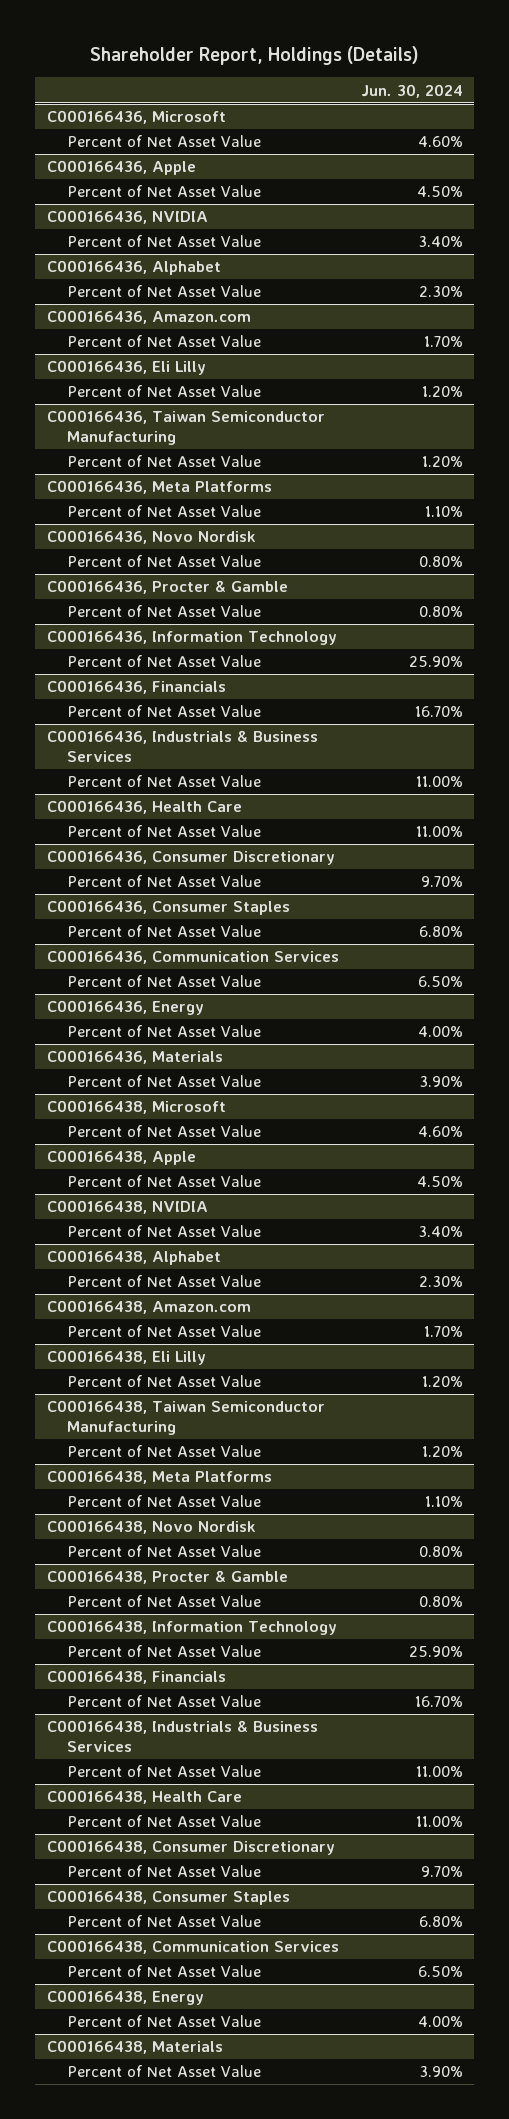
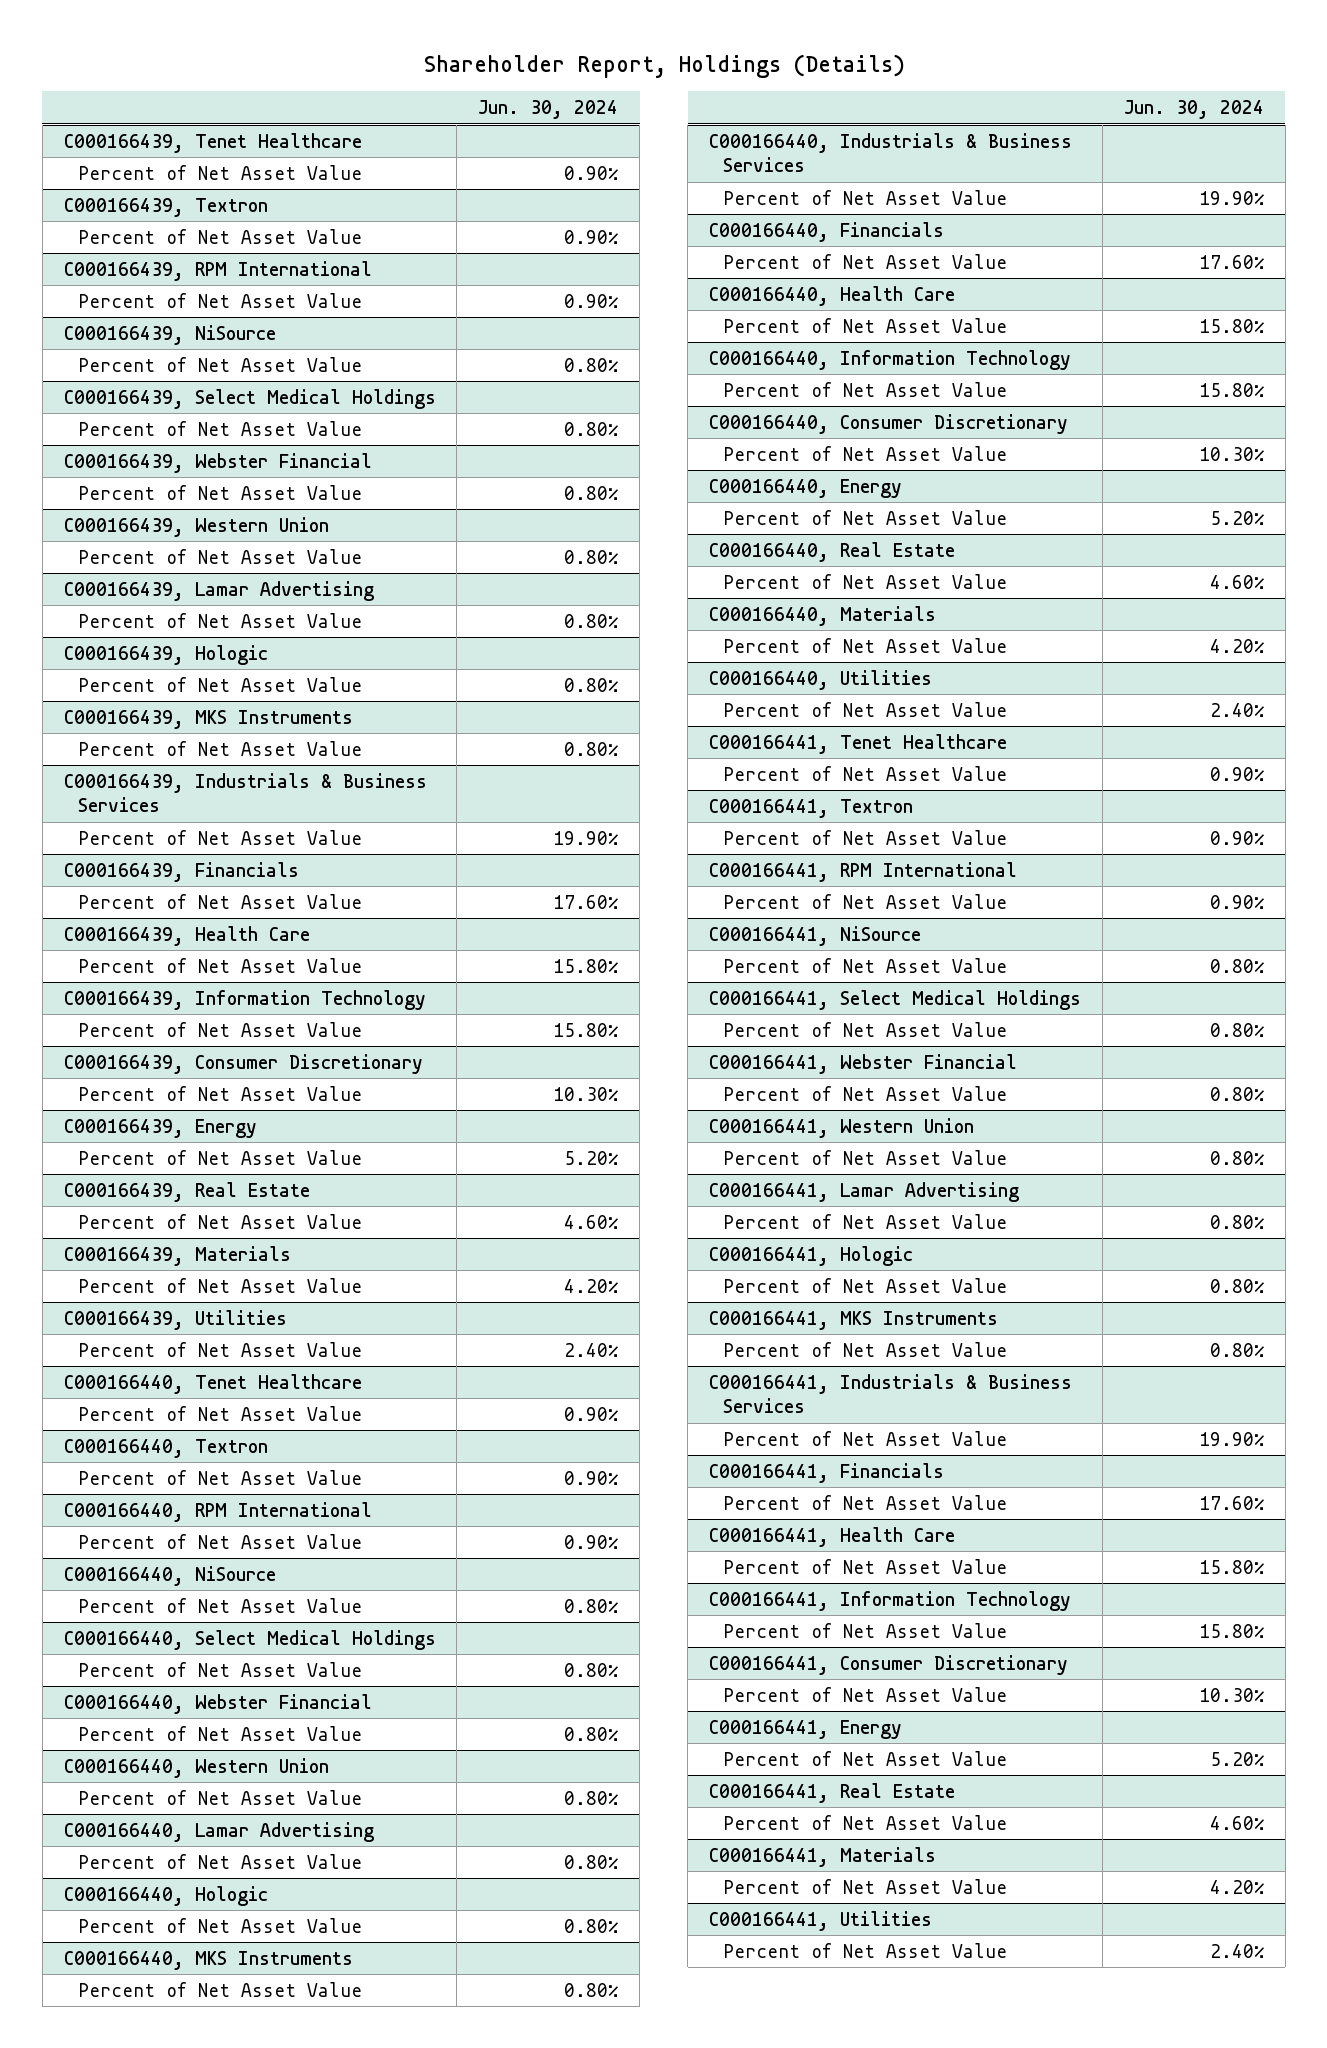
- C000166436, Microsoft
+ C000166439, Tenet Healthcare
+ Percent of Net Asset Value | 0.90%
+ C000166439, Textron
+ Percent of Net Asset Value | 0.90%
+ C000166439, RPM International
+ Percent of Net Asset Value | 0.90%
+ C000166439, NiSource
+ Percent of Net Asset Value | 0.80%
+ C000166439, Select Medical Holdings
+ Percent of Net Asset Value | 0.80%
+ C000166439, Webster Financial
+ Percent of Net Asset Value | 0.80%
+ C000166439, Western Union
+ Percent of Net Asset Value | 0.80%
+ C000166439, Lamar Advertising
+ Percent of Net Asset Value | 0.80%
+ C000166439, Hologic
+ Percent of Net Asset Value | 0.80%
+ C000166439, MKS Instruments
+ Percent of Net Asset Value | 0.80%
+ C000166439, Industrials & Business Services
+ Percent of Net Asset Value | 19.90%
+ C000166439, Financials
+ Percent of Net Asset Value | 17.60%
+ C000166439, Health Care
+ Percent of Net Asset Value | 15.80%
+ C000166439, Information Technology
+ Percent of Net Asset Value | 15.80%
+ C000166439, Consumer Discretionary
+ Percent of Net Asset Value | 10.30%
+ C000166439, Energy
+ Percent of Net Asset Value | 5.20%
+ C000166439, Real Estate
- C000166436, Apple
- Percent of Net Asset Value | 4.50%
- C000166436, NVIDIA
- Percent of Net Asset Value | 3.40%
- C000166436, Alphabet
- Percent of Net Asset Value | 2.30%
- C000166436, Amazon.com
- Percent of Net Asset Value | 1.70%
- C000166436, Eli Lilly
- Percent of Net Asset Value | 1.20%
- C000166436, Taiwan Semiconductor Manufacturing
- Percent of Net Asset Value | 1.20%
- C000166436, Meta Platforms
- Percent of Net Asset Value | 1.10%
- C000166436, Novo Nordisk
+ C000166439, Materials
+ Percent of Net Asset Value | 4.20%
+ C000166439, Utilities
+ Percent of Net Asset Value | 2.40%
+ C000166440, Tenet Healthcare
+ Percent of Net Asset Value | 0.90%
+ C000166440, Textron
+ Percent of Net Asset Value | 0.90%
+ C000166440, RPM International
+ Percent of Net Asset Value | 0.90%
+ C000166440, NiSource
- C000166436, Procter & Gamble
+ C000166440, Select Medical Holdings
- C000166436, Information Technology
- Percent of Net Asset Value | 25.90%
- C000166436, Financials
- Percent of Net Asset Value | 16.70%
- C000166436, Industrials & Business Services
- Percent of Net Asset Value | 11.00%
- C000166436, Health Care
- Percent of Net Asset Value | 11.00%
- C000166436, Consumer Discretionary
- Percent of Net Asset Value | 9.70%
- C000166436, Consumer Staples
- Percent of Net Asset Value | 6.80%
- C000166436, Communication Services
- Percent of Net Asset Value | 6.50%
- C000166436, Energy
- Percent of Net Asset Value | 4.00%
- C000166436, Materials
- Percent of Net Asset Value | 3.90%
- C000166438, Microsoft
+ C000166440, Webster Financial
+ Percent of Net Asset Value | 0.80%
+ C000166440, Western Union
+ Percent of Net Asset Value | 0.80%
+ C000166440, Lamar Advertising
+ Percent of Net Asset Value | 0.80%
+ C000166440, Hologic
+ Percent of Net Asset Value | 0.80%
+ C000166440, MKS Instruments
+ Percent of Net Asset Value | 0.80%
+ C000166440, Industrials & Business Services
+ Percent of Net Asset Value | 19.90%
+ C000166440, Financials
+ Percent of Net Asset Value | 17.60%
+ C000166440, Health Care
+ Percent of Net Asset Value | 15.80%
+ C000166440, Information Technology
+ Percent of Net Asset Value | 15.80%
+ C000166440, Consumer Discretionary
+ Percent of Net Asset Value | 10.30%
+ C000166440, Energy
+ Percent of Net Asset Value | 5.20%
+ C000166440, Real Estate
- C000166438, Apple
- Percent of Net Asset Value | 4.50%
- C000166438, NVIDIA
- Percent of Net Asset Value | 3.40%
- C000166438, Alphabet
- Percent of Net Asset Value | 2.30%
- C000166438, Amazon.com
- Percent of Net Asset Value | 1.70%
- C000166438, Eli Lilly
- Percent of Net Asset Value | 1.20%
- C000166438, Taiwan Semiconductor Manufacturing
- Percent of Net Asset Value | 1.20%
- C000166438, Meta Platforms
- Percent of Net Asset Value | 1.10%
- C000166438, Novo Nordisk
+ C000166440, Materials
+ Percent of Net Asset Value | 4.20%
+ C000166440, Utilities
+ Percent of Net Asset Value | 2.40%
+ C000166441, Tenet Healthcare
+ Percent of Net Asset Value | 0.90%
+ C000166441, Textron
+ Percent of Net Asset Value | 0.90%
+ C000166441, RPM International
+ Percent of Net Asset Value | 0.90%
+ C000166441, NiSource
- C000166438, Procter & Gamble
+ C000166441, Select Medical Holdings
- C000166438, Information Technology
- Percent of Net Asset Value | 25.90%
- C000166438, Financials
- Percent of Net Asset Value | 16.70%
- C000166438, Industrials & Business Services
- Percent of Net Asset Value | 11.00%
- C000166438, Health Care
- Percent of Net Asset Value | 11.00%
- C000166438, Consumer Discretionary
- Percent of Net Asset Value | 9.70%
- C000166438, Consumer Staples
- Percent of Net Asset Value | 6.80%
- C000166438, Communication Services
- Percent of Net Asset Value | 6.50%
- C000166438, Energy
- Percent of Net Asset Value | 4.00%
- C000166438, Materials
- Percent of Net Asset Value | 3.90%
+ C000166441, Webster Financial
+ Percent of Net Asset Value | 0.80%
+ C000166441, Western Union
+ Percent of Net Asset Value | 0.80%
+ C000166441, Lamar Advertising
+ Percent of Net Asset Value | 0.80%
+ C000166441, Hologic
+ Percent of Net Asset Value | 0.80%
+ C000166441, MKS Instruments
+ Percent of Net Asset Value | 0.80%
+ C000166441, Industrials & Business Services
+ Percent of Net Asset Value | 19.90%
+ C000166441, Financials
+ Percent of Net Asset Value | 17.60%
+ C000166441, Health Care
+ Percent of Net Asset Value | 15.80%
+ C000166441, Information Technology
+ Percent of Net Asset Value | 15.80%
+ C000166441, Consumer Discretionary
+ Percent of Net Asset Value | 10.30%
+ C000166441, Energy
+ Percent of Net Asset Value | 5.20%
+ C000166441, Real Estate
+ Percent of Net Asset Value | 4.60%
+ C000166441, Materials
+ Percent of Net Asset Value | 4.20%
+ C000166441, Utilities
+ Percent of Net Asset Value | 2.40%

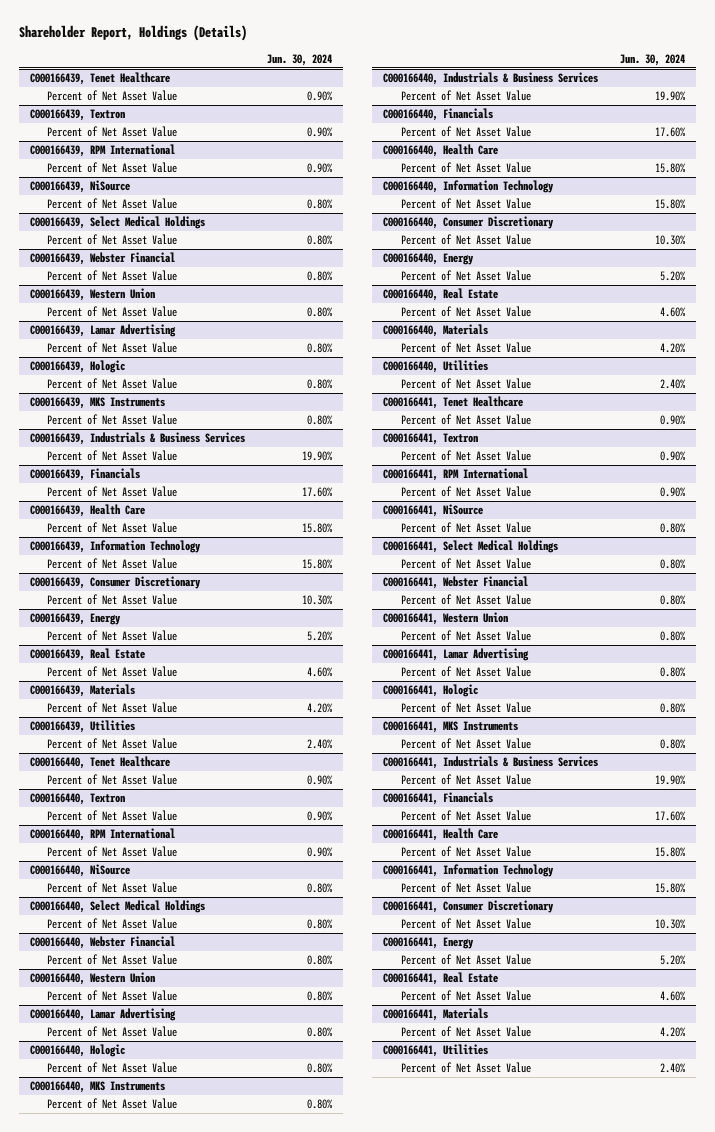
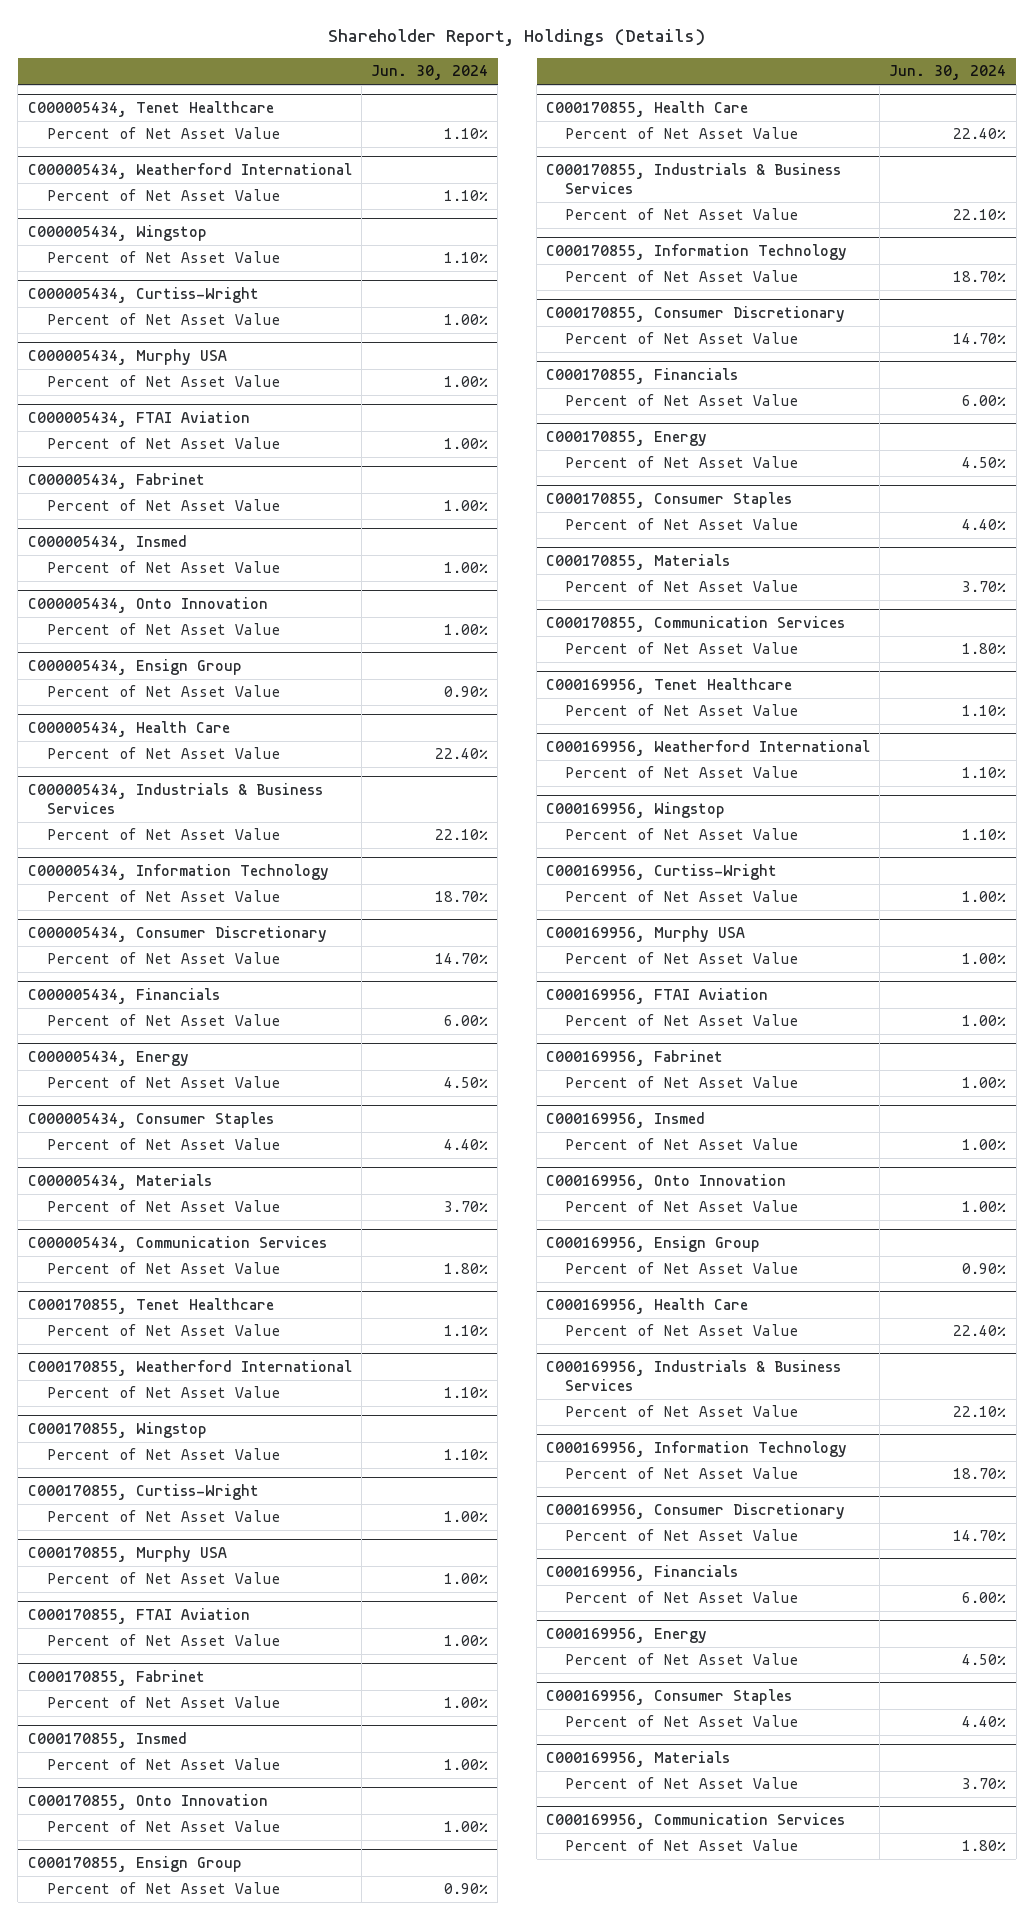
- C000166439, Tenet Healthcare
- Percent of Net Asset Value | 0.90%
- C000166439, Textron
- Percent of Net Asset Value | 0.90%
- C000166439, RPM International
- Percent of Net Asset Value | 0.90%
- C000166439, NiSource
- Percent of Net Asset Value | 0.80%
- C000166439, Select Medical Holdings
- Percent of Net Asset Value | 0.80%
- C000166439, Webster Financial
- Percent of Net Asset Value | 0.80%
- C000166439, Western Union
- Percent of Net Asset Value | 0.80%
- C000166439, Lamar Advertising
- Percent of Net Asset Value | 0.80%
- C000166439, Hologic
- Percent of Net Asset Value | 0.80%
- C000166439, MKS Instruments
- Percent of Net Asset Value | 0.80%
- C000166439, Industrials & Business Services
- Percent of Net Asset Value | 19.90%
- C000166439, Financials
- Percent of Net Asset Value | 17.60%
- C000166439, Health Care
- Percent of Net Asset Value | 15.80%
- C000166439, Information Technology
- Percent of Net Asset Value | 15.80%
- C000166439, Consumer Discretionary
- Percent of Net Asset Value | 10.30%
- C000166439, Energy
- Percent of Net Asset Value | 5.20%
- C000166439, Real Estate
- Percent of Net Asset Value | 4.60%
- C000166439, Materials
- Percent of Net Asset Value | 4.20%
- C000166439, Utilities
- Percent of Net Asset Value | 2.40%
- C000166440, Tenet Healthcare
- Percent of Net Asset Value | 0.90%
- C000166440, Textron
- Percent of Net Asset Value | 0.90%
- C000166440, RPM International
- Percent of Net Asset Value | 0.90%
- C000166440, NiSource
- Percent of Net Asset Value | 0.80%
- C000166440, Select Medical Holdings
- Percent of Net Asset Value | 0.80%
- C000166440, Webster Financial
- Percent of Net Asset Value | 0.80%
- C000166440, Western Union
- Percent of Net Asset Value | 0.80%
- C000166440, Lamar Advertising
- Percent of Net Asset Value | 0.80%
- C000166440, Hologic
- Percent of Net Asset Value | 0.80%
- C000166440, MKS Instruments
- Percent of Net Asset Value | 0.80%
- C000166440, Industrials & Business Services
- Percent of Net Asset Value | 19.90%
- C000166440, Financials
- Percent of Net Asset Value | 17.60%
- C000166440, Health Care
- Percent of Net Asset Value | 15.80%
- C000166440, Information Technology
- Percent of Net Asset Value | 15.80%
- C000166440, Consumer Discretionary
- Percent of Net Asset Value | 10.30%
- C000166440, Energy
- Percent of Net Asset Value | 5.20%
- C000166440, Real Estate
- Percent of Net Asset Value | 4.60%
- C000166440, Materials
- Percent of Net Asset Value | 4.20%
- C000166440, Utilities
- Percent of Net Asset Value | 2.40%
- C000166441, Tenet Healthcare
+ C000005434, Tenet Healthcare
+ Percent of Net Asset Value | 1.10%
+ C000005434, Weatherford International
+ Percent of Net Asset Value | 1.10%
+ C000005434, Wingstop
+ Percent of Net Asset Value | 1.10%
+ C000005434, Curtiss-Wright
+ Percent of Net Asset Value | 1.00%
+ C000005434, Murphy USA
+ Percent of Net Asset Value | 1.00%
+ C000005434, FTAI Aviation
+ Percent of Net Asset Value | 1.00%
+ C000005434, Fabrinet
+ Percent of Net Asset Value | 1.00%
+ C000005434, Insmed
+ Percent of Net Asset Value | 1.00%
+ C000005434, Onto Innovation
+ Percent of Net Asset Value | 1.00%
+ C000005434, Ensign Group
- C000166441, Textron
+ C000005434, Health Care
+ Percent of Net Asset Value | 22.40%
+ C000005434, Industrials & Business Services
+ Percent of Net Asset Value | 22.10%
+ C000005434, Information Technology
+ Percent of Net Asset Value | 18.70%
+ C000005434, Consumer Discretionary
+ Percent of Net Asset Value | 14.70%
+ C000005434, Financials
+ Percent of Net Asset Value | 6.00%
+ C000005434, Energy
+ Percent of Net Asset Value | 4.50%
+ C000005434, Consumer Staples
+ Percent of Net Asset Value | 4.40%
+ C000005434, Materials
+ Percent of Net Asset Value | 3.70%
+ C000005434, Communication Services
+ Percent of Net Asset Value | 1.80%
+ C000170855, Tenet Healthcare
+ Percent of Net Asset Value | 1.10%
+ C000170855, Weatherford International
+ Percent of Net Asset Value | 1.10%
+ C000170855, Wingstop
+ Percent of Net Asset Value | 1.10%
+ C000170855, Curtiss-Wright
+ Percent of Net Asset Value | 1.00%
+ C000170855, Murphy USA
+ Percent of Net Asset Value | 1.00%
+ C000170855, FTAI Aviation
+ Percent of Net Asset Value | 1.00%
+ C000170855, Fabrinet
+ Percent of Net Asset Value | 1.00%
+ C000170855, Insmed
+ Percent of Net Asset Value | 1.00%
+ C000170855, Onto Innovation
+ Percent of Net Asset Value | 1.00%
+ C000170855, Ensign Group
- C000166441, RPM International
+ C000170855, Health Care
+ Percent of Net Asset Value | 22.40%
+ C000170855, Industrials & Business Services
+ Percent of Net Asset Value | 22.10%
+ C000170855, Information Technology
+ Percent of Net Asset Value | 18.70%
+ C000170855, Consumer Discretionary
+ Percent of Net Asset Value | 14.70%
+ C000170855, Financials
+ Percent of Net Asset Value | 6.00%
+ C000170855, Energy
+ Percent of Net Asset Value | 4.50%
+ C000170855, Consumer Staples
+ Percent of Net Asset Value | 4.40%
+ C000170855, Materials
+ Percent of Net Asset Value | 3.70%
+ C000170855, Communication Services
+ Percent of Net Asset Value | 1.80%
+ C000169956, Tenet Healthcare
+ Percent of Net Asset Value | 1.10%
+ C000169956, Weatherford International
+ Percent of Net Asset Value | 1.10%
+ C000169956, Wingstop
+ Percent of Net Asset Value | 1.10%
+ C000169956, Curtiss-Wright
+ Percent of Net Asset Value | 1.00%
+ C000169956, Murphy USA
+ Percent of Net Asset Value | 1.00%
+ C000169956, FTAI Aviation
+ Percent of Net Asset Value | 1.00%
+ C000169956, Fabrinet
+ Percent of Net Asset Value | 1.00%
+ C000169956, Insmed
+ Percent of Net Asset Value | 1.00%
+ C000169956, Onto Innovation
+ Percent of Net Asset Value | 1.00%
+ C000169956, Ensign Group
- C000166441, NiSource
- Percent of Net Asset Value | 0.80%
- C000166441, Select Medical Holdings
- Percent of Net Asset Value | 0.80%
- C000166441, Webster Financial
- Percent of Net Asset Value | 0.80%
- C000166441, Western Union
- Percent of Net Asset Value | 0.80%
- C000166441, Lamar Advertising
- Percent of Net Asset Value | 0.80%
- C000166441, Hologic
- Percent of Net Asset Value | 0.80%
- C000166441, MKS Instruments
- Percent of Net Asset Value | 0.80%
- C000166441, Industrials & Business Services
- Percent of Net Asset Value | 19.90%
- C000166441, Financials
- Percent of Net Asset Value | 17.60%
- C000166441, Health Care
- Percent of Net Asset Value | 15.80%
- C000166441, Information Technology
- Percent of Net Asset Value | 15.80%
- C000166441, Consumer Discretionary
- Percent of Net Asset Value | 10.30%
- C000166441, Energy
- Percent of Net Asset Value | 5.20%
- C000166441, Real Estate
- Percent of Net Asset Value | 4.60%
- C000166441, Materials
- Percent of Net Asset Value | 4.20%
- C000166441, Utilities
- Percent of Net Asset Value | 2.40%
+ C000169956, Health Care
+ Percent of Net Asset Value | 22.40%
+ C000169956, Industrials & Business Services
+ Percent of Net Asset Value | 22.10%
+ C000169956, Information Technology
+ Percent of Net Asset Value | 18.70%
+ C000169956, Consumer Discretionary
+ Percent of Net Asset Value | 14.70%
+ C000169956, Financials
+ Percent of Net Asset Value | 6.00%
+ C000169956, Energy
+ Percent of Net Asset Value | 4.50%
+ C000169956, Consumer Staples
+ Percent of Net Asset Value | 4.40%
+ C000169956, Materials
+ Percent of Net Asset Value | 3.70%
+ C000169956, Communication Services
+ Percent of Net Asset Value | 1.80%

